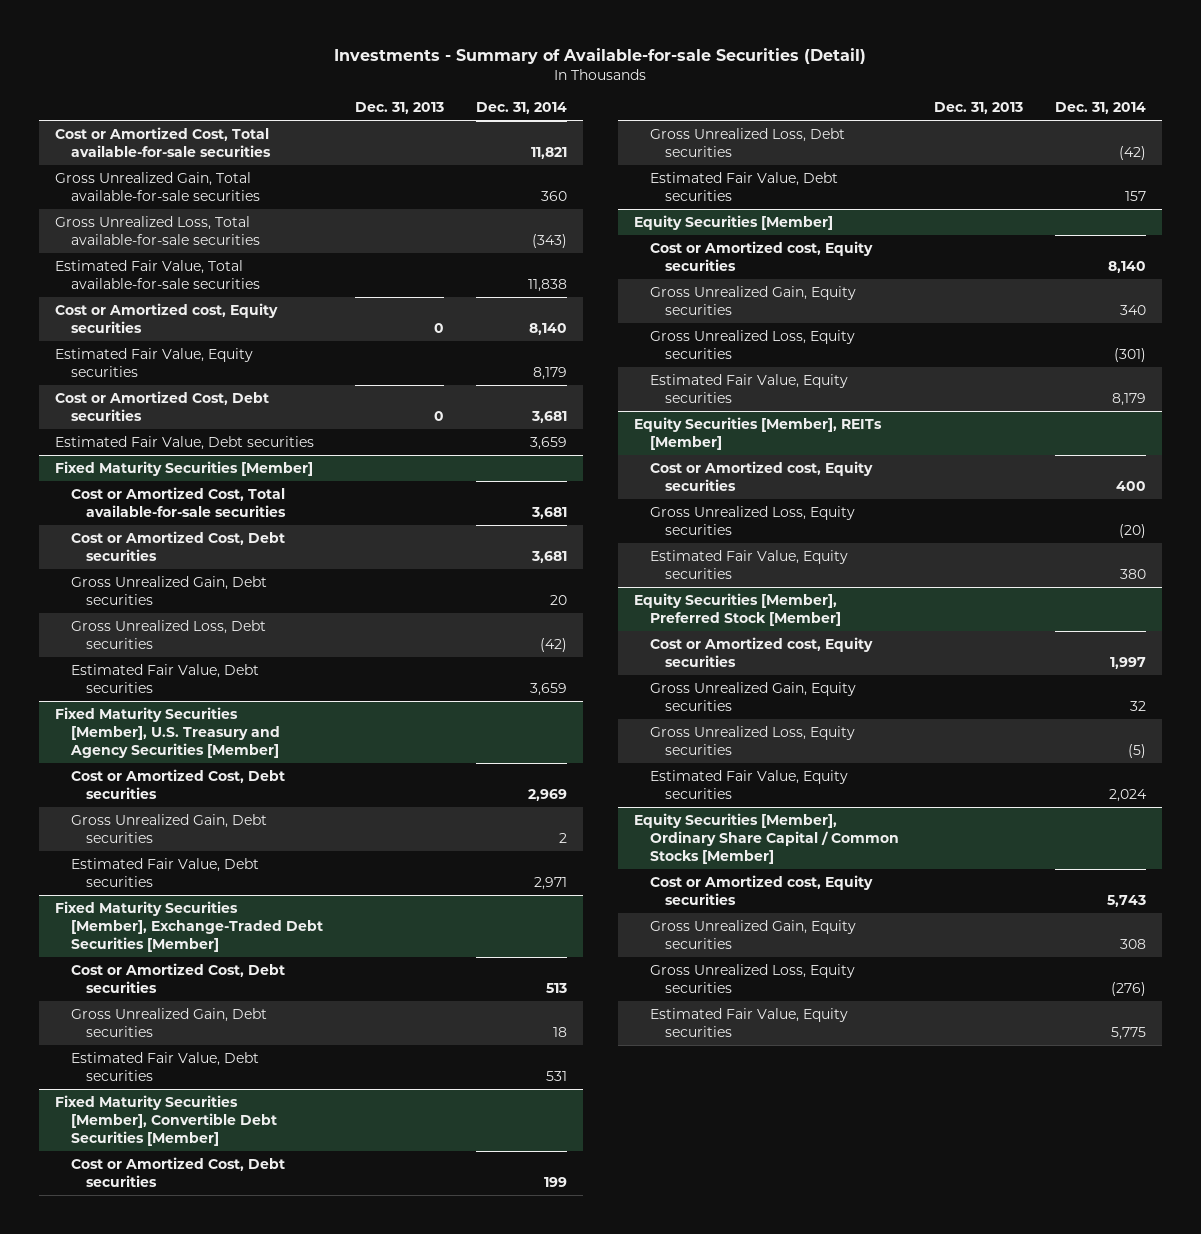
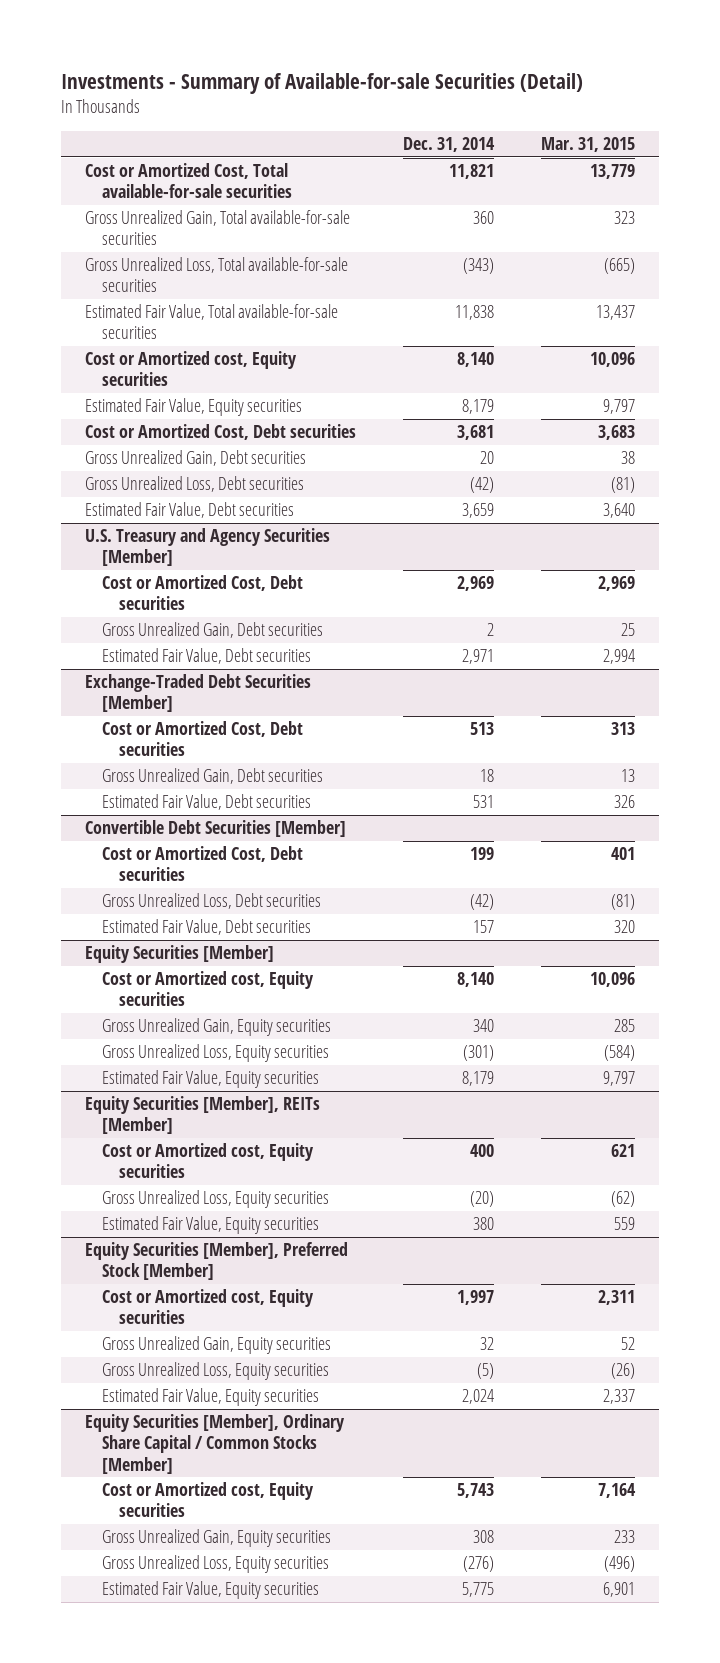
- | Dec. 31, 2013 | Dec. 31, 2014
+ | Dec. 31, 2014 | Mar. 31, 2015
- Estimated Fair Value, Debt securities | | 3,659
- Fixed Maturity Securities [Member]
- Cost or Amortized Cost, Total available-for-sale securities | | 3,681
- Cost or Amortized Cost, Debt securities | | 3,681
- Fixed Maturity Securities [Member], U.S. Treasury and Agency Securities [Member]
+ U.S. Treasury and Agency Securities [Member]
- Fixed Maturity Securities [Member], Exchange-Traded Debt Securities [Member]
+ Exchange-Traded Debt Securities [Member]
- Fixed Maturity Securities [Member], Convertible Debt Securities [Member]
+ Convertible Debt Securities [Member]

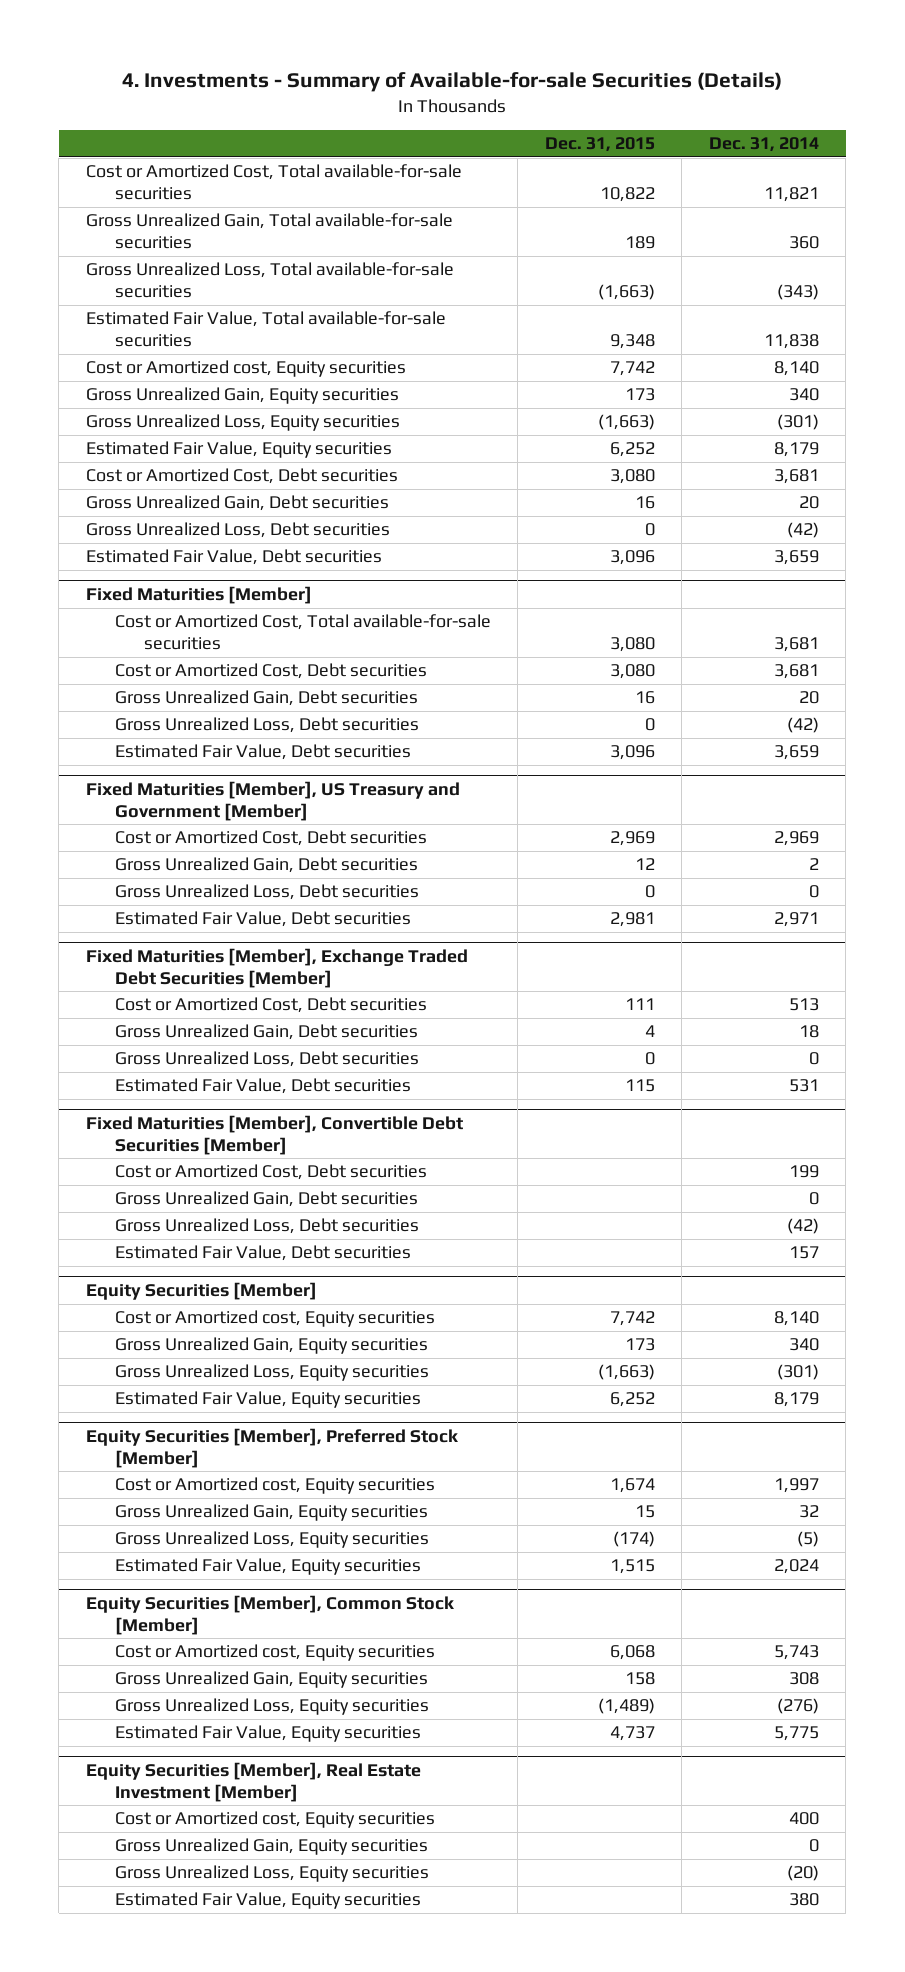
- Investments - Summary of Available-for-sale Securities (Detail)
+ 4. Investments - Summary of Available-for-sale Securities (Details)
- | Dec. 31, 2014 | Mar. 31, 2015
+ | Dec. 31, 2015 | Dec. 31, 2014
+ Gross Unrealized Gain, Equity securities | 173 | 340
+ Gross Unrealized Loss, Equity securities | (1,663) | (301)
- U.S. Treasury and Agency Securities [Member]
+ Fixed Maturities [Member]
+ Cost or Amortized Cost, Total available-for-sale securities | 3,080 | 3,681
+ Cost or Amortized Cost, Debt securities | 3,080 | 3,681
+ Gross Unrealized Gain, Debt securities | 16 | 20
+ Gross Unrealized Loss, Debt securities | 0 | (42)
+ Estimated Fair Value, Debt securities | 3,096 | 3,659
+ Fixed Maturities [Member], US Treasury and Government [Member]
+ Gross Unrealized Loss, Debt securities | 0 | 0
- Exchange-Traded Debt Securities [Member]
+ Fixed Maturities [Member], Exchange Traded Debt Securities [Member]
+ Gross Unrealized Loss, Debt securities | 0 | 0
- Convertible Debt Securities [Member]
+ Fixed Maturities [Member], Convertible Debt Securities [Member]
+ Gross Unrealized Gain, Debt securities | | 0
- Equity Securities [Member], REITs [Member]
- Cost or Amortized cost, Equity securities | 400 | 621
- Gross Unrealized Loss, Equity securities | (20) | (62)
- Estimated Fair Value, Equity securities | 380 | 559
- Equity Securities [Member], Ordinary Share Capital / Common Stocks [Member]
+ Equity Securities [Member], Common Stock [Member]
+ Equity Securities [Member], Real Estate Investment [Member]
+ Cost or Amortized cost, Equity securities | | 400
+ Gross Unrealized Gain, Equity securities | | 0
+ Gross Unrealized Loss, Equity securities | | (20)
+ Estimated Fair Value, Equity securities | | 380

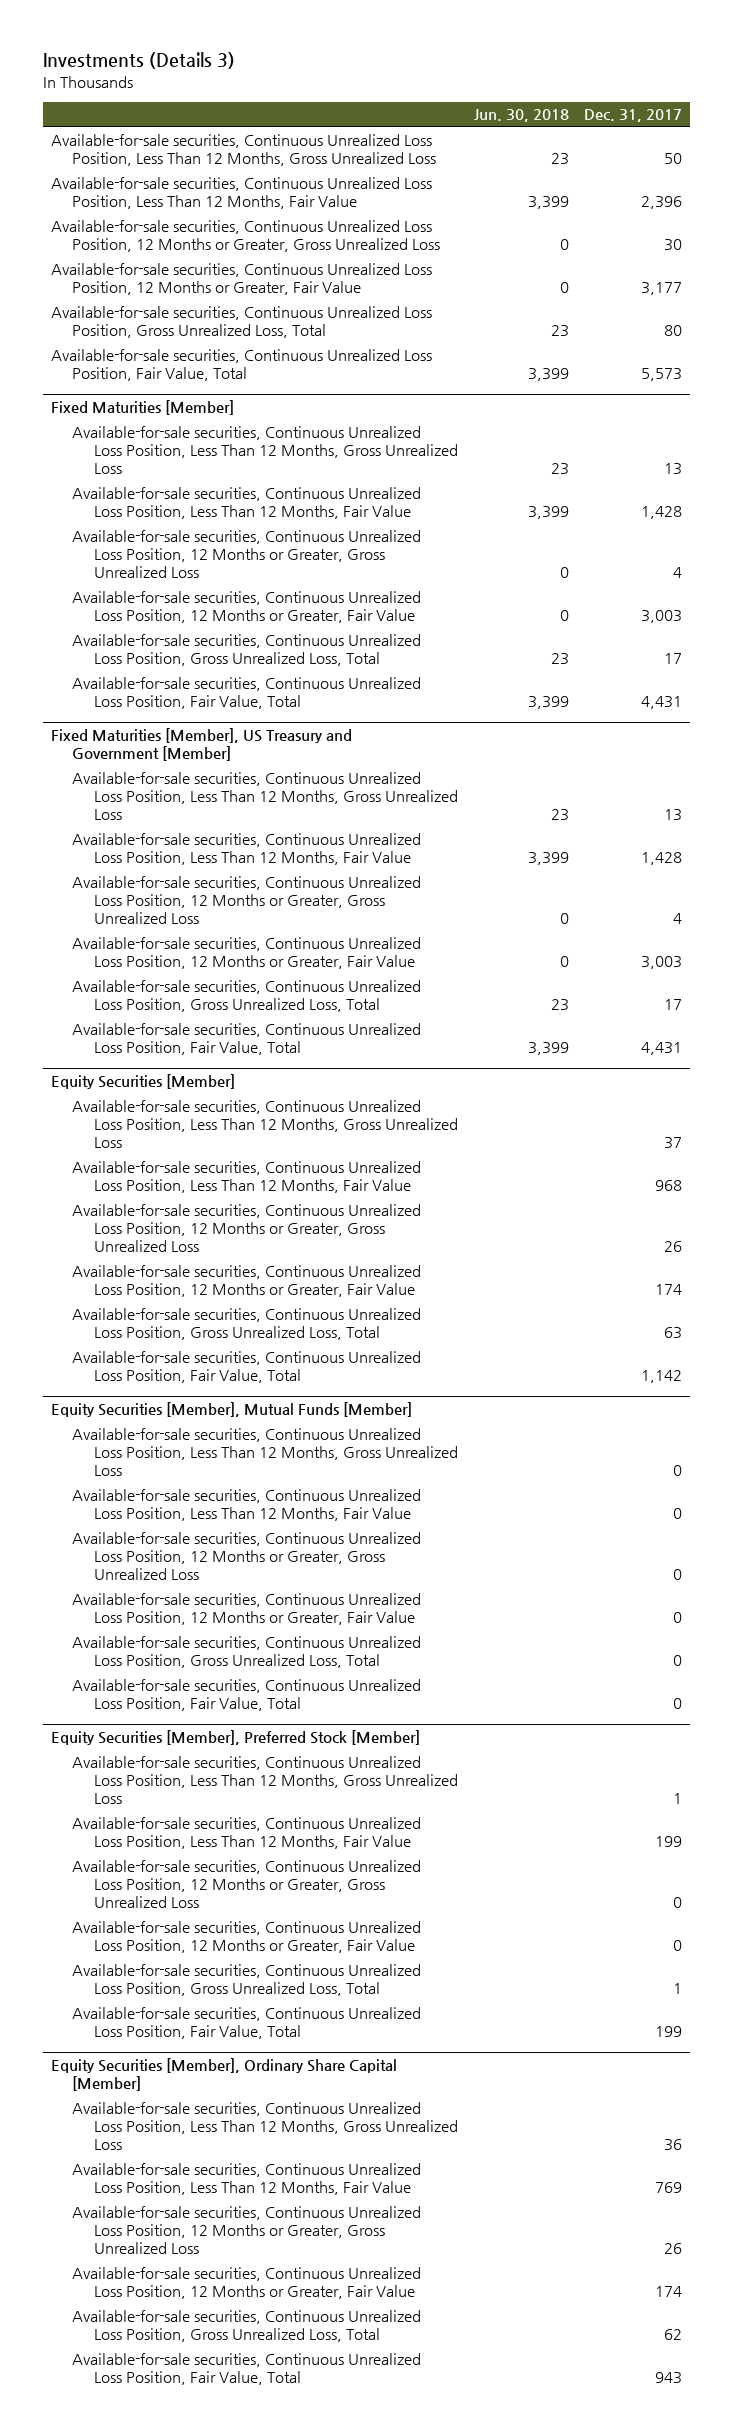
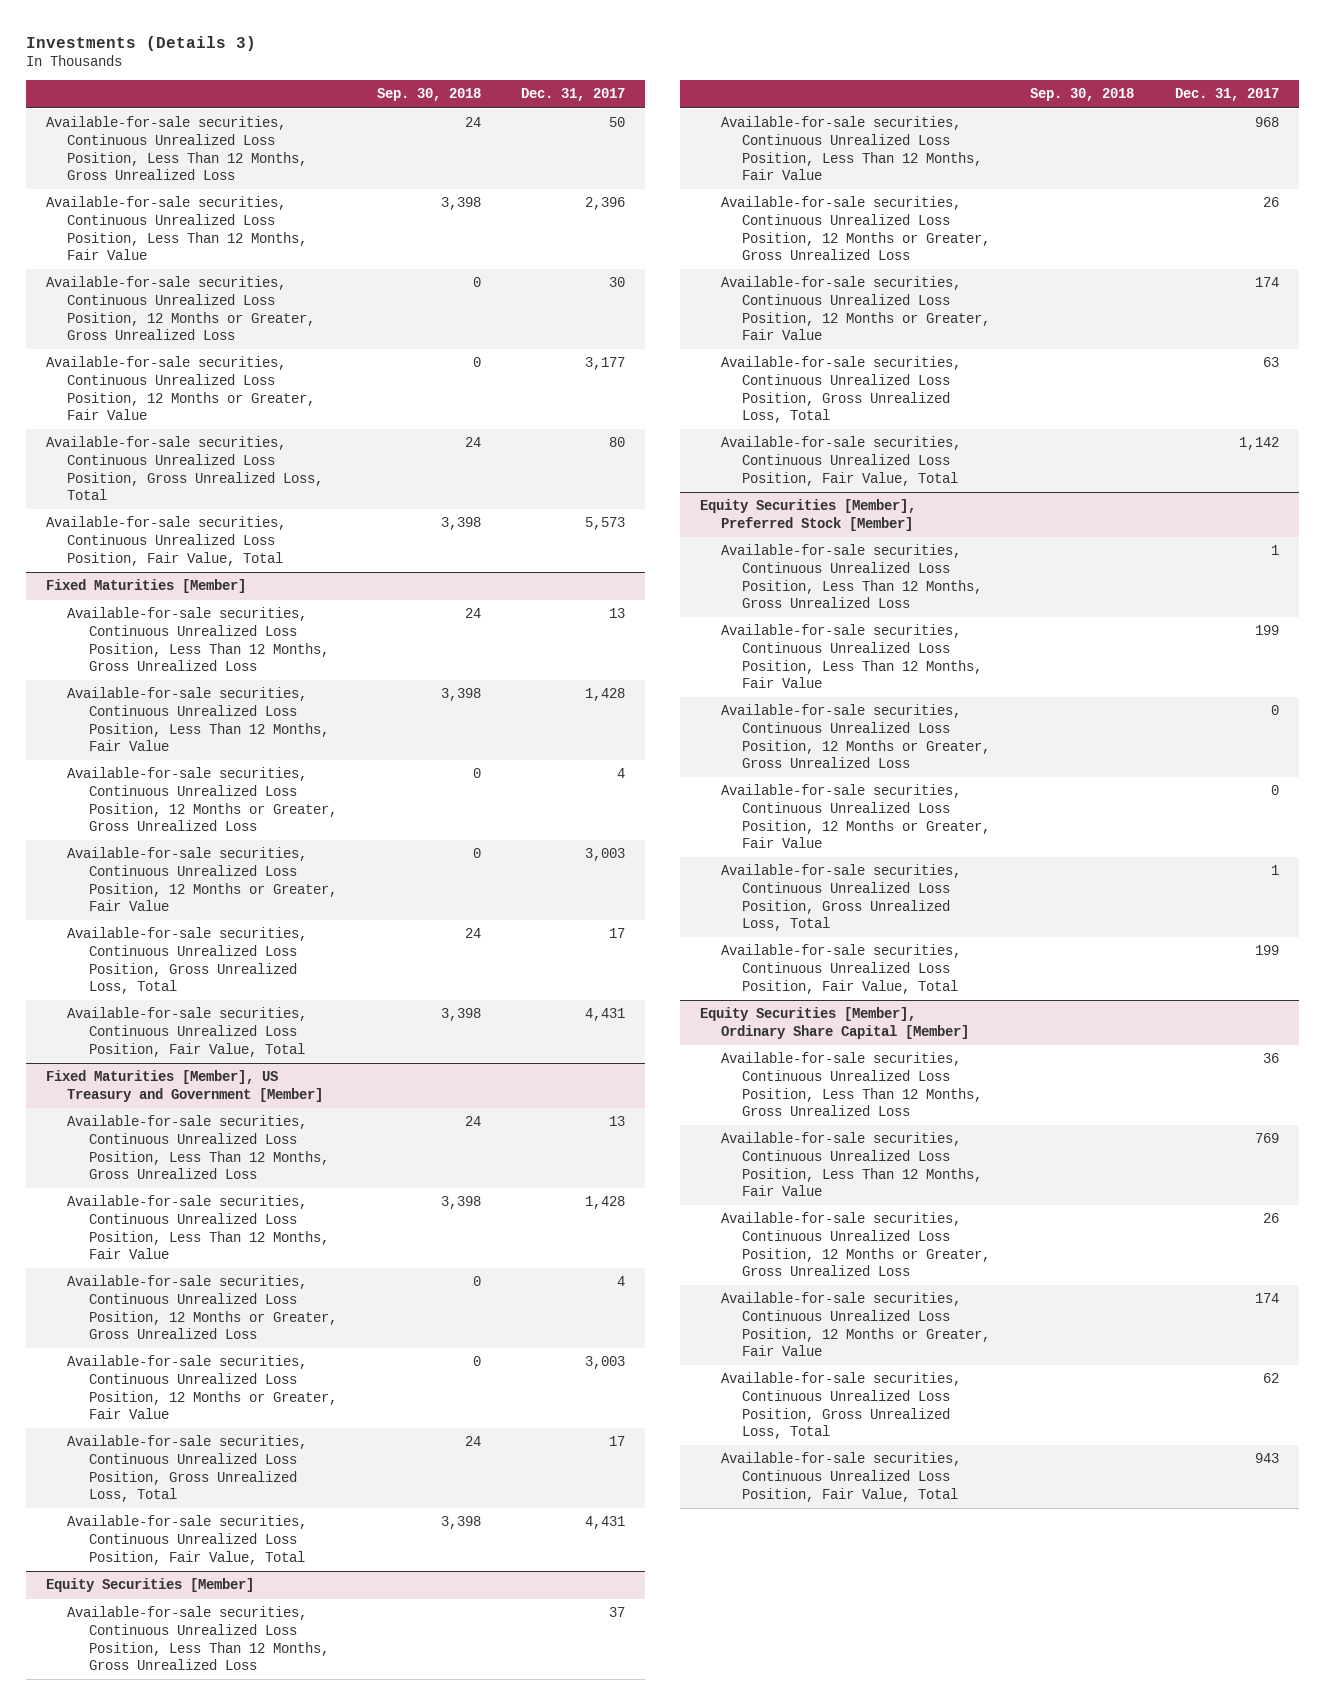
- | Jun. 30, 2018 | Dec. 31, 2017
+ | Sep. 30, 2018 | Dec. 31, 2017
- Equity Securities [Member], Mutual Funds [Member]
- Available-for-sale securities, Continuous Unrealized Loss Position, Less Than 12 Months, Gross Unrealized Loss | | 0
- Available-for-sale securities, Continuous Unrealized Loss Position, Less Than 12 Months, Fair Value | | 0
- Available-for-sale securities, Continuous Unrealized Loss Position, 12 Months or Greater, Gross Unrealized Loss | | 0
- Available-for-sale securities, Continuous Unrealized Loss Position, 12 Months or Greater, Fair Value | | 0
- Available-for-sale securities, Continuous Unrealized Loss Position, Gross Unrealized Loss, Total | | 0
- Available-for-sale securities, Continuous Unrealized Loss Position, Fair Value, Total | | 0

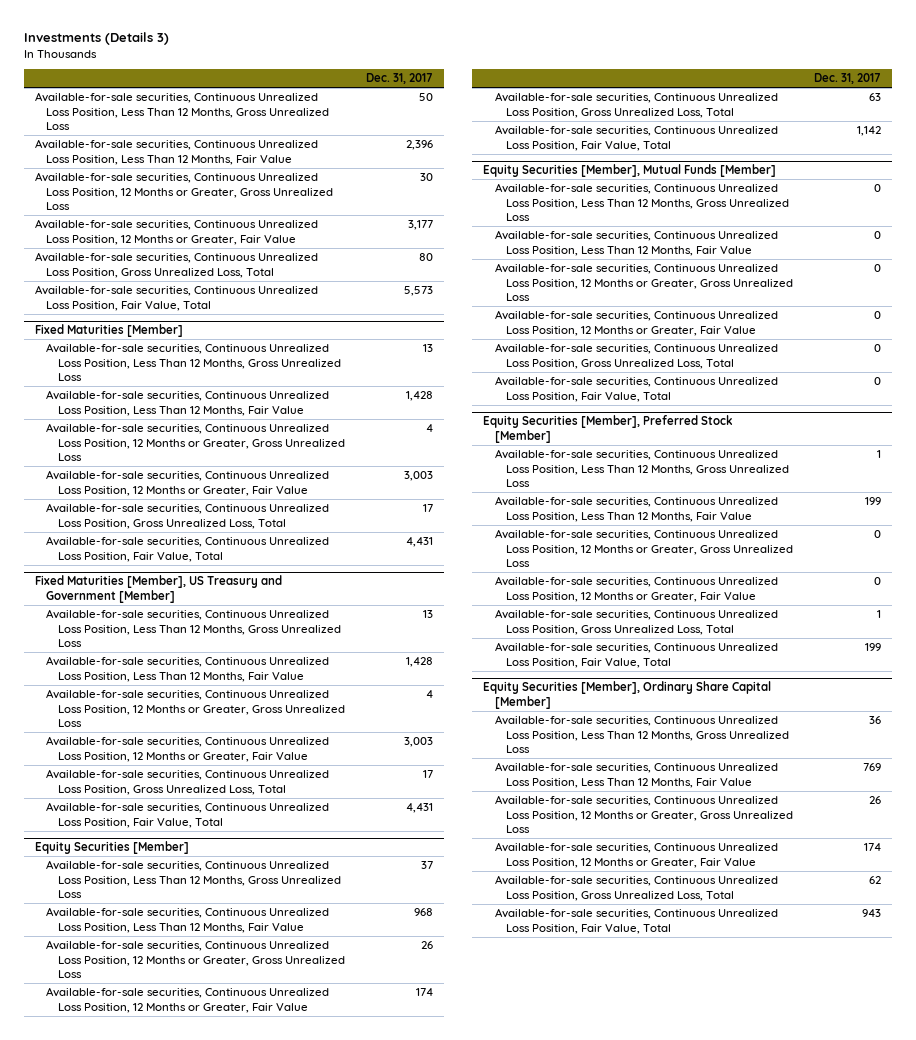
- | Sep. 30, 2018 | Dec. 31, 2017
+ | Dec. 31, 2017
+ Equity Securities [Member], Mutual Funds [Member]
+ Available-for-sale securities, Continuous Unrealized Loss Position, Less Than 12 Months, Gross Unrealized Loss | 0
+ Available-for-sale securities, Continuous Unrealized Loss Position, Less Than 12 Months, Fair Value | 0
+ Available-for-sale securities, Continuous Unrealized Loss Position, 12 Months or Greater, Gross Unrealized Loss | 0
+ Available-for-sale securities, Continuous Unrealized Loss Position, 12 Months or Greater, Fair Value | 0
+ Available-for-sale securities, Continuous Unrealized Loss Position, Gross Unrealized Loss, Total | 0
+ Available-for-sale securities, Continuous Unrealized Loss Position, Fair Value, Total | 0

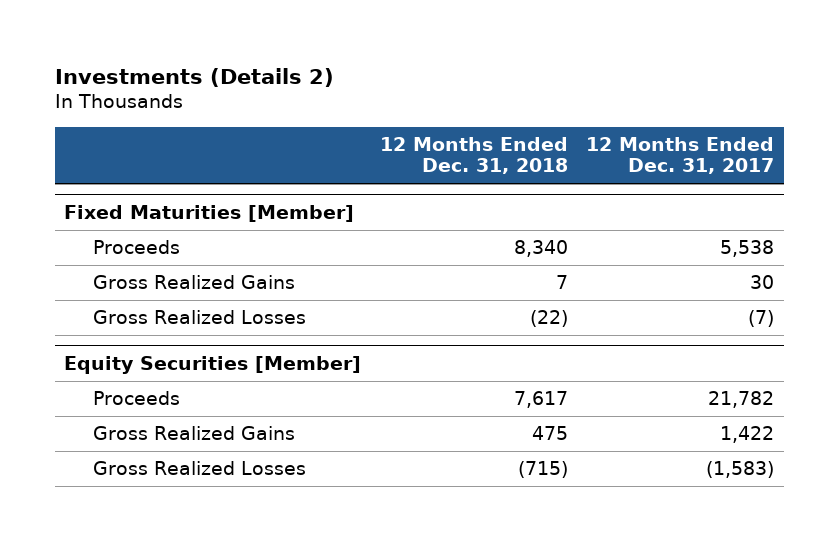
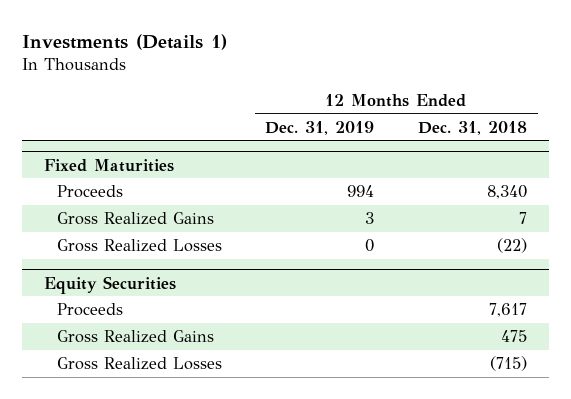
- Investments (Details 2)
+ Investments (Details 1)
- | 12 Months Ended Dec. 31, 2018 | 12 Months Ended Dec. 31, 2017
+ | 12 Months Ended Dec. 31, 2019 | 12 Months Ended Dec. 31, 2018
- Fixed Maturities [Member]
+ Fixed Maturities
- Equity Securities [Member]
+ Equity Securities

